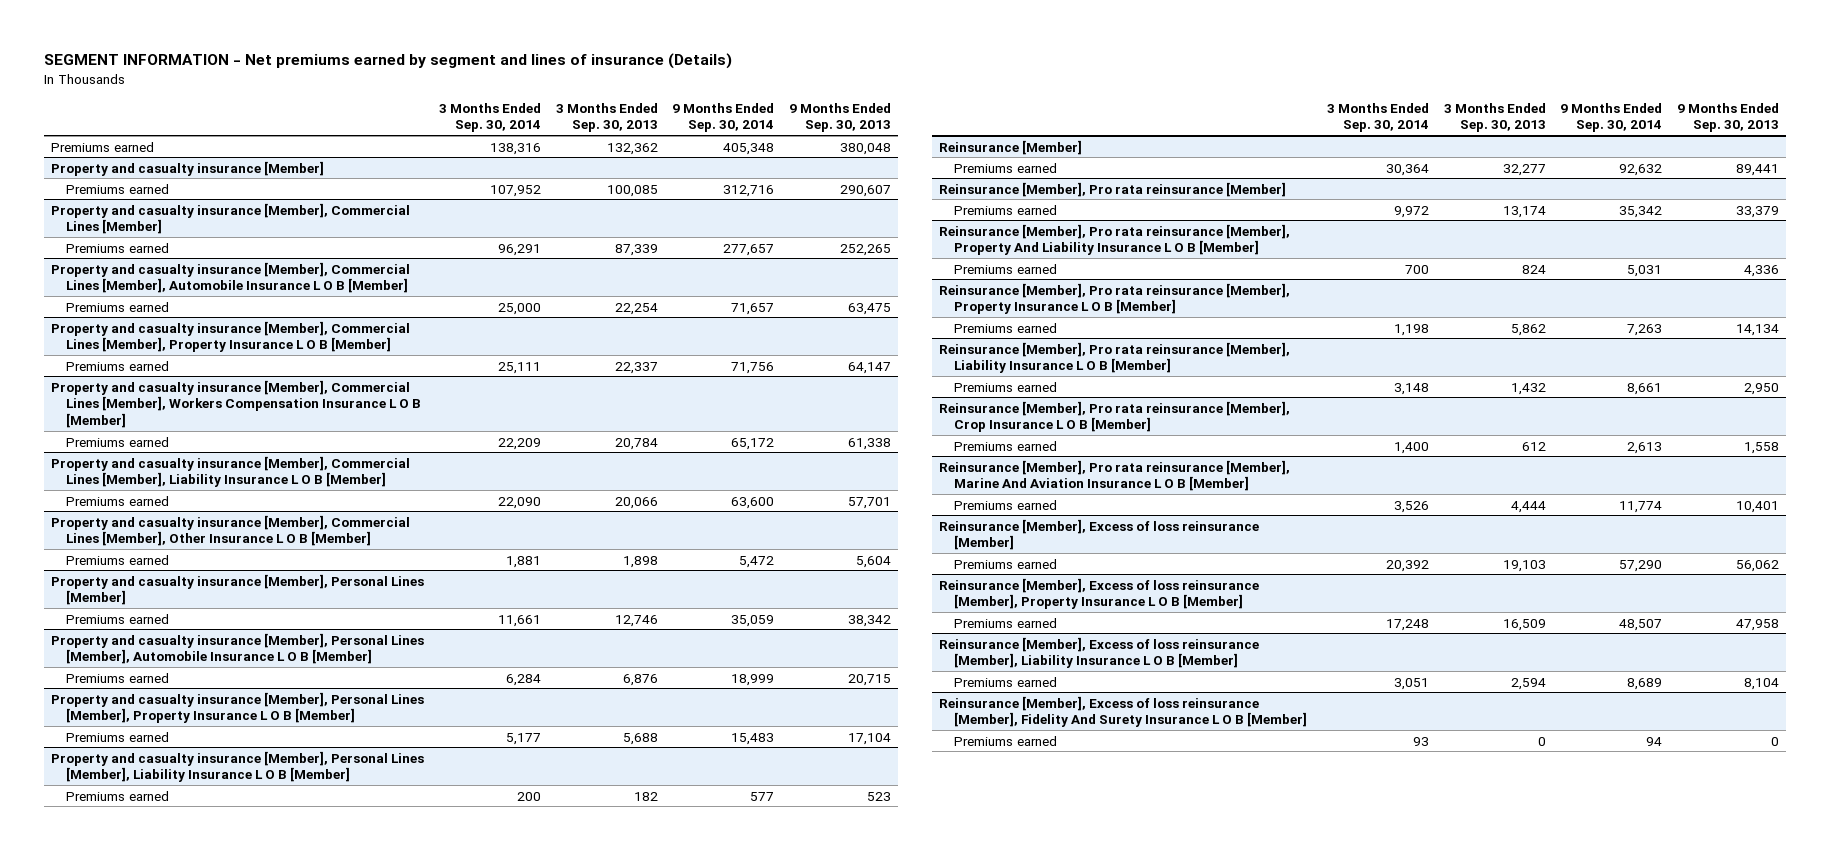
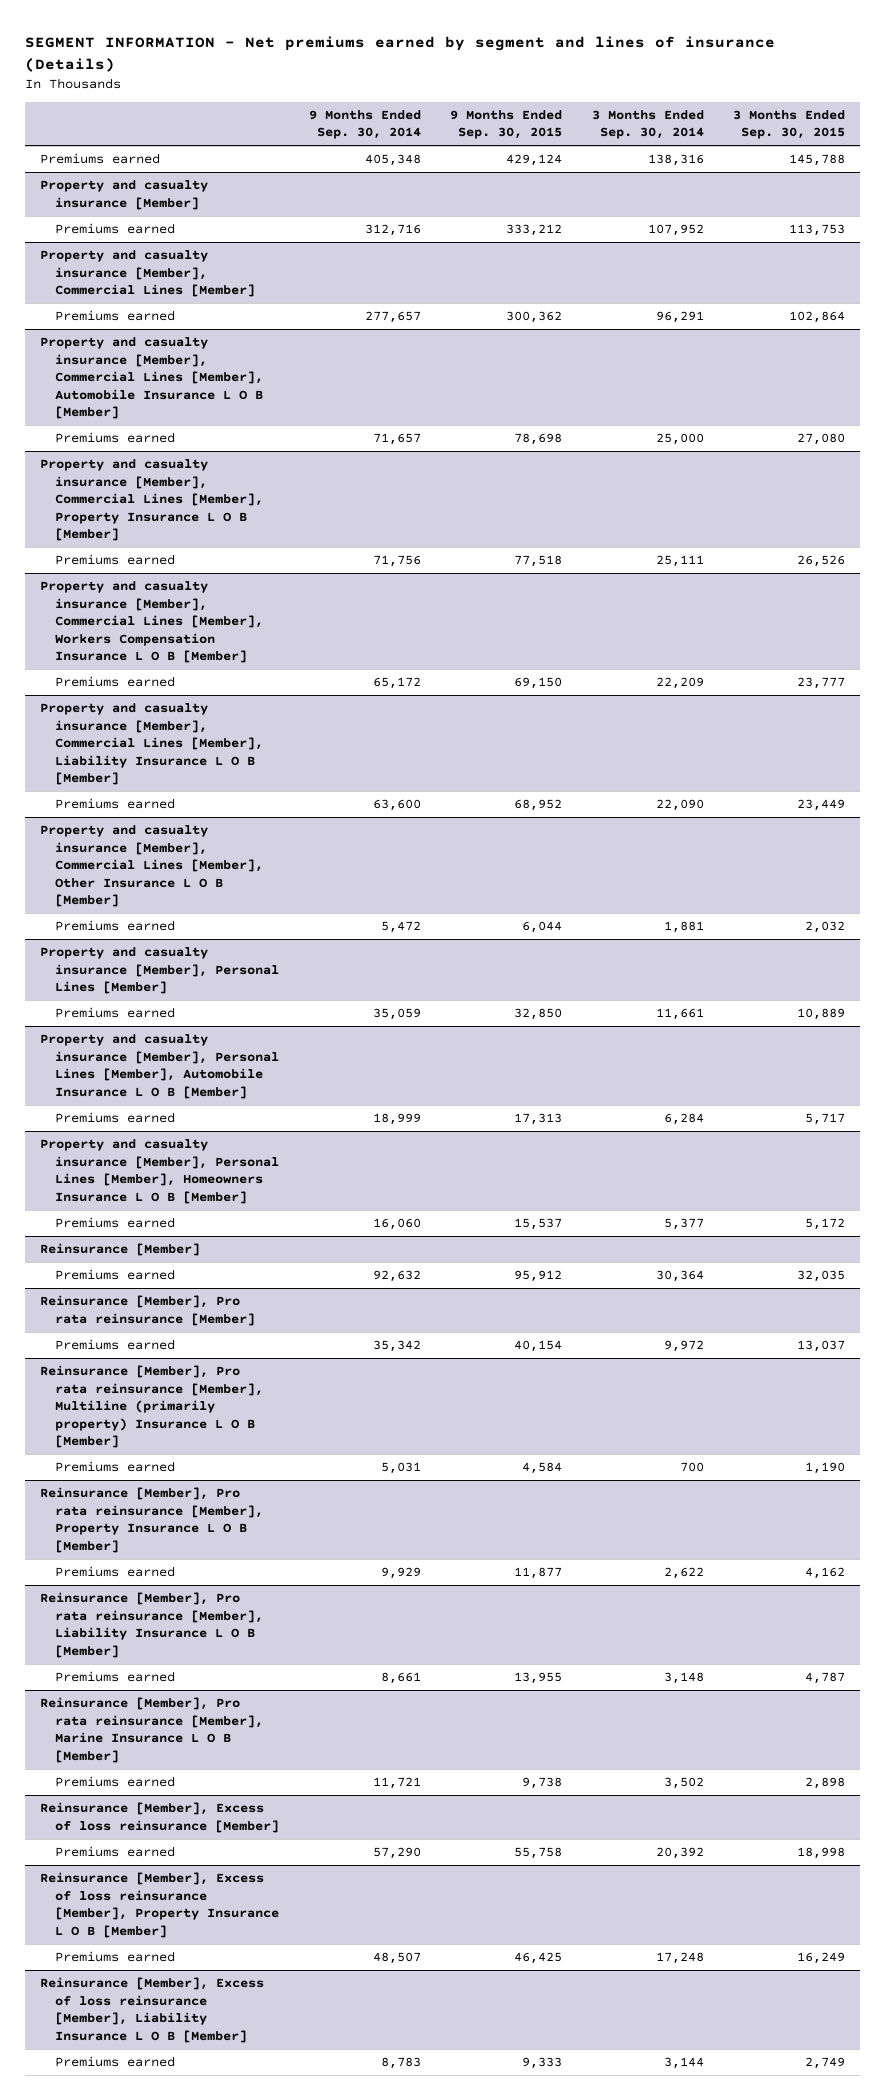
- | 3 Months Ended Sep. 30, 2014 | 3 Months Ended Sep. 30, 2013 | 9 Months Ended Sep. 30, 2014 | 9 Months Ended Sep. 30, 2013
+ | 9 Months Ended Sep. 30, 2014 | 9 Months Ended Sep. 30, 2015 | 3 Months Ended Sep. 30, 2014 | 3 Months Ended Sep. 30, 2015
- Property and casualty insurance [Member], Personal Lines [Member], Property Insurance L O B [Member]
- Premiums earned | 5,177 | 5,688 | 15,483 | 17,104
- Property and casualty insurance [Member], Personal Lines [Member], Liability Insurance L O B [Member]
- Premiums earned | 200 | 182 | 577 | 523
+ Property and casualty insurance [Member], Personal Lines [Member], Homeowners Insurance L O B [Member]
+ Premiums earned | 16,060 | 15,537 | 5,377 | 5,172
- Reinsurance [Member], Pro rata reinsurance [Member], Property And Liability Insurance L O B [Member]
+ Reinsurance [Member], Pro rata reinsurance [Member], Multiline (primarily property) Insurance L O B [Member]
@ Reinsurance [Member], Pro rata reinsurance [Member], Property Insurance L O B [Member]
- Premiums earned | 1,198 | 5,862 | 7,263 | 14,134
+ Premiums earned | 9,929 | 11,877 | 2,622 | 4,162
- Reinsurance [Member], Pro rata reinsurance [Member], Crop Insurance L O B [Member]
- Premiums earned | 1,400 | 612 | 2,613 | 1,558
- Reinsurance [Member], Pro rata reinsurance [Member], Marine And Aviation Insurance L O B [Member]
- Premiums earned | 3,526 | 4,444 | 11,774 | 10,401
+ Reinsurance [Member], Pro rata reinsurance [Member], Marine Insurance L O B [Member]
+ Premiums earned | 11,721 | 9,738 | 3,502 | 2,898
@ Reinsurance [Member], Excess of loss reinsurance [Member], Liability Insurance L O B [Member]
- Premiums earned | 3,051 | 2,594 | 8,689 | 8,104
- Reinsurance [Member], Excess of loss reinsurance [Member], Fidelity And Surety Insurance L O B [Member]
- Premiums earned | 93 | 0 | 94 | 0
@ Reinsurance [Member], Excess of loss reinsurance [Member], Liability Insurance L O B [Member]
+ Premiums earned | 8,783 | 9,333 | 3,144 | 2,749

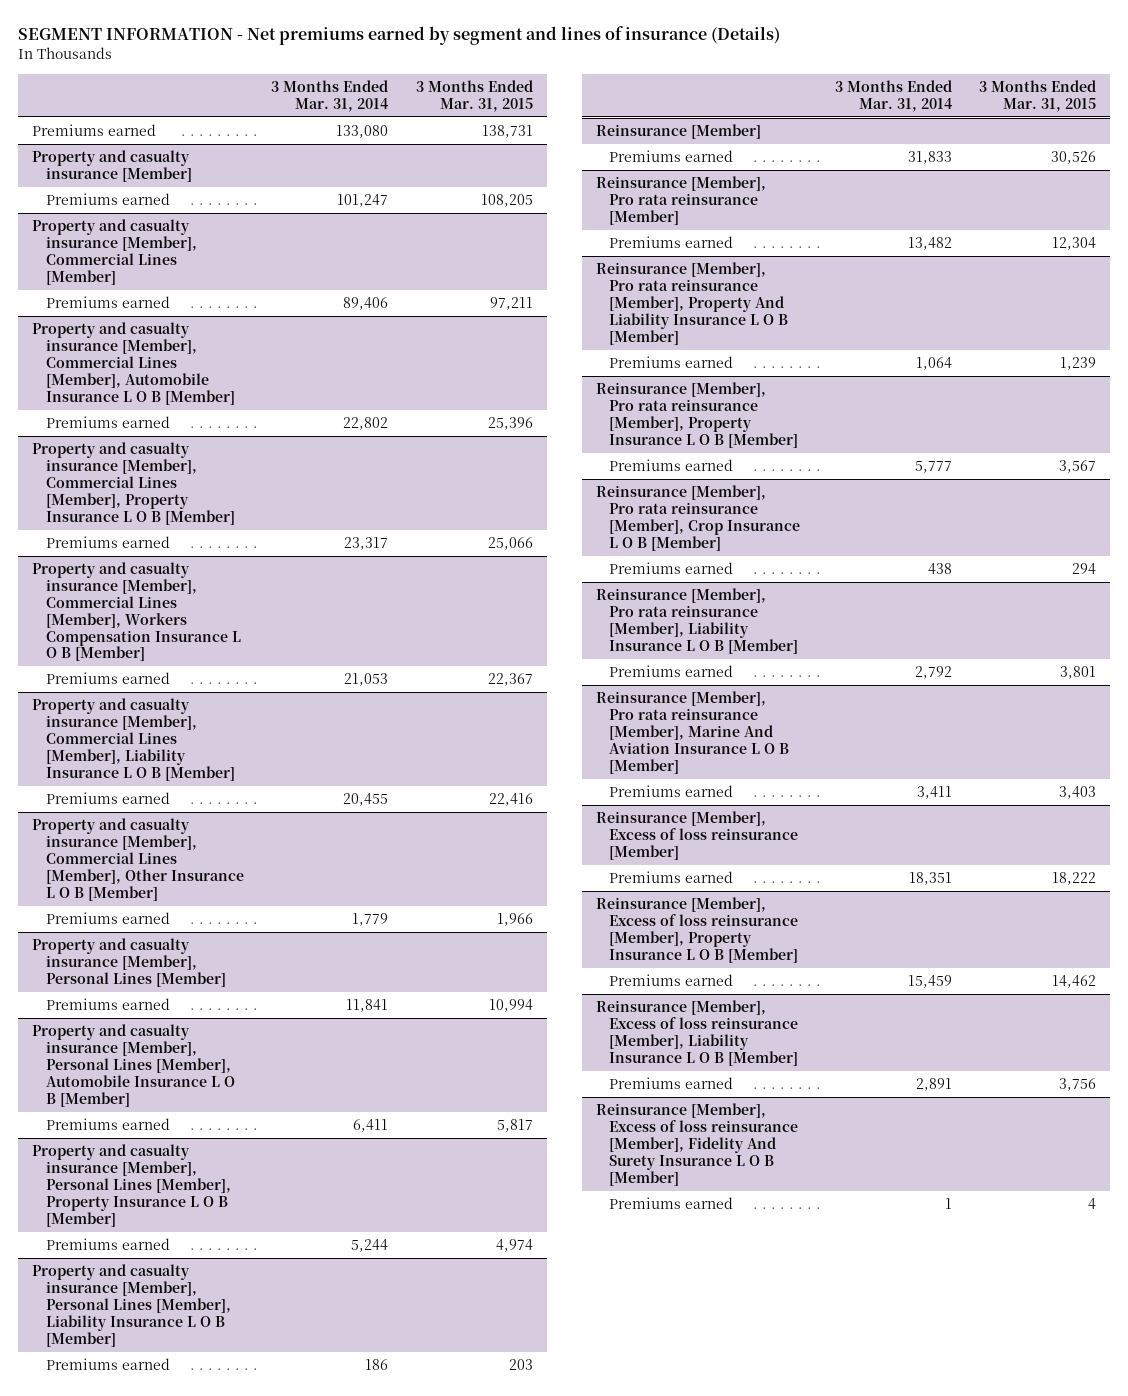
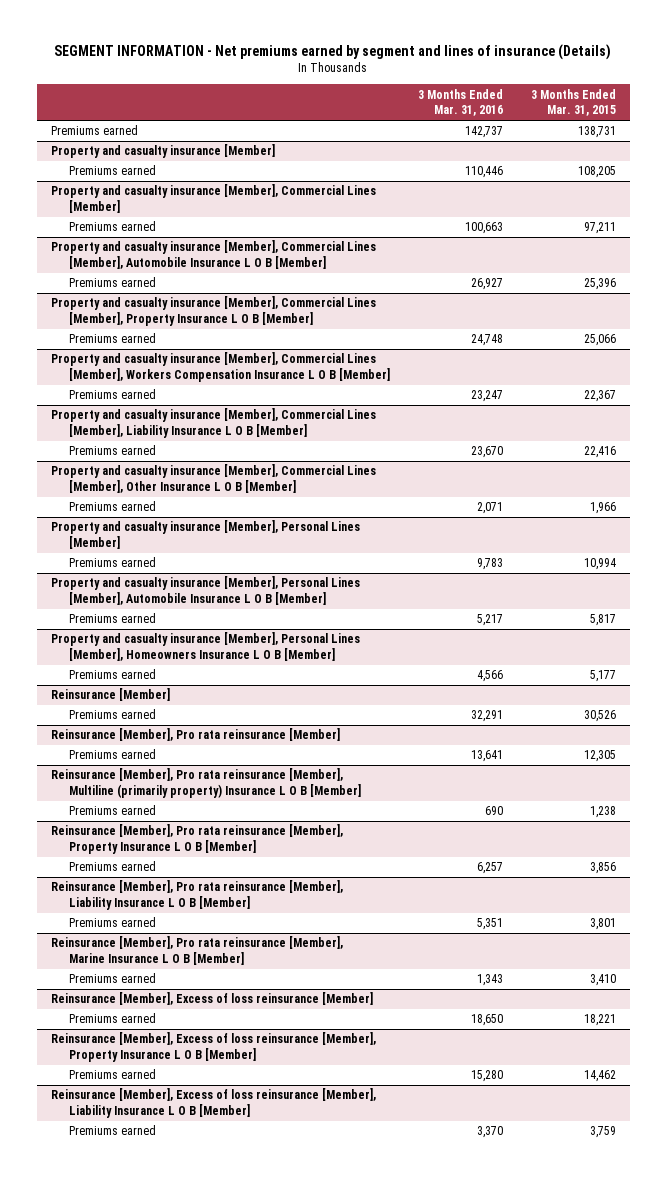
- | 3 Months Ended Mar. 31, 2014 | 3 Months Ended Mar. 31, 2015
+ | 3 Months Ended Mar. 31, 2016 | 3 Months Ended Mar. 31, 2015
- Property and casualty insurance [Member], Personal Lines [Member], Property Insurance L O B [Member]
- Premiums earned | 5,244 | 4,974
- Property and casualty insurance [Member], Personal Lines [Member], Liability Insurance L O B [Member]
- Premiums earned | 186 | 203
+ Property and casualty insurance [Member], Personal Lines [Member], Homeowners Insurance L O B [Member]
+ Premiums earned | 4,566 | 5,177
@ Reinsurance [Member], Pro rata reinsurance [Member]
- Premiums earned | 13,482 | 12,304
- Reinsurance [Member], Pro rata reinsurance [Member], Property And Liability Insurance L O B [Member]
- Premiums earned | 1,064 | 1,239
@ Reinsurance [Member], Pro rata reinsurance [Member]
+ Premiums earned | 13,641 | 12,305
+ Reinsurance [Member], Pro rata reinsurance [Member], Multiline (primarily property) Insurance L O B [Member]
+ Premiums earned | 690 | 1,238
@ Reinsurance [Member], Pro rata reinsurance [Member], Property Insurance L O B [Member]
- Premiums earned | 5,777 | 3,567
- Reinsurance [Member], Pro rata reinsurance [Member], Crop Insurance L O B [Member]
- Premiums earned | 438 | 294
@ Reinsurance [Member], Pro rata reinsurance [Member], Property Insurance L O B [Member]
+ Premiums earned | 6,257 | 3,856
- Reinsurance [Member], Pro rata reinsurance [Member], Marine And Aviation Insurance L O B [Member]
- Premiums earned | 3,411 | 3,403
+ Reinsurance [Member], Pro rata reinsurance [Member], Marine Insurance L O B [Member]
+ Premiums earned | 1,343 | 3,410
@ Reinsurance [Member], Excess of loss reinsurance [Member]
- Premiums earned | 18,351 | 18,222
+ Premiums earned | 18,650 | 18,221
@ Reinsurance [Member], Excess of loss reinsurance [Member], Liability Insurance L O B [Member]
- Premiums earned | 2,891 | 3,756
- Reinsurance [Member], Excess of loss reinsurance [Member], Fidelity And Surety Insurance L O B [Member]
- Premiums earned | 1 | 4
@ Reinsurance [Member], Excess of loss reinsurance [Member], Liability Insurance L O B [Member]
+ Premiums earned | 3,370 | 3,759

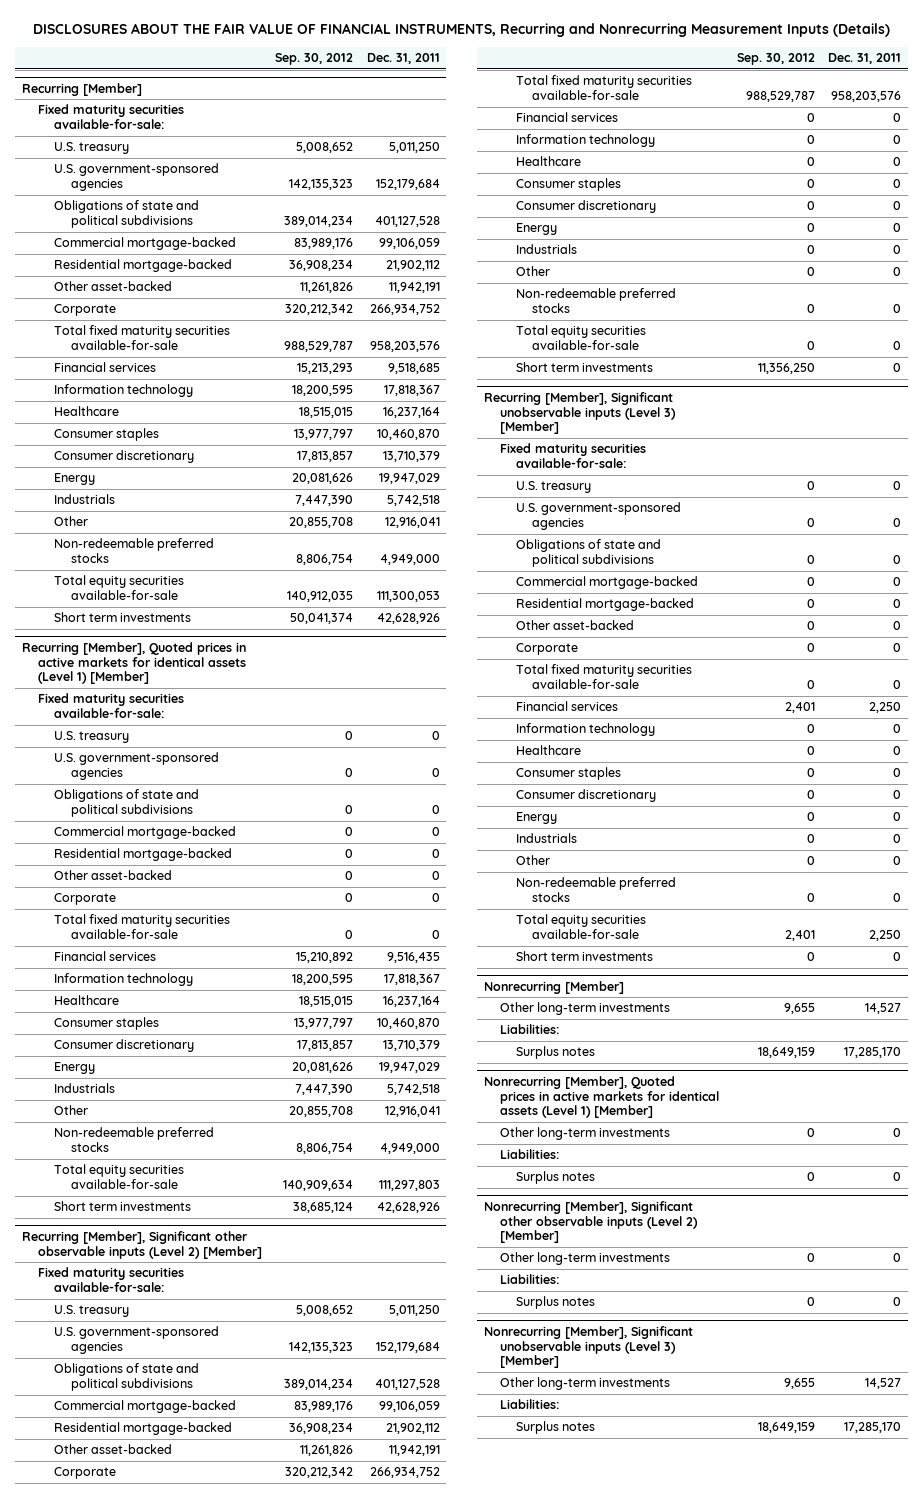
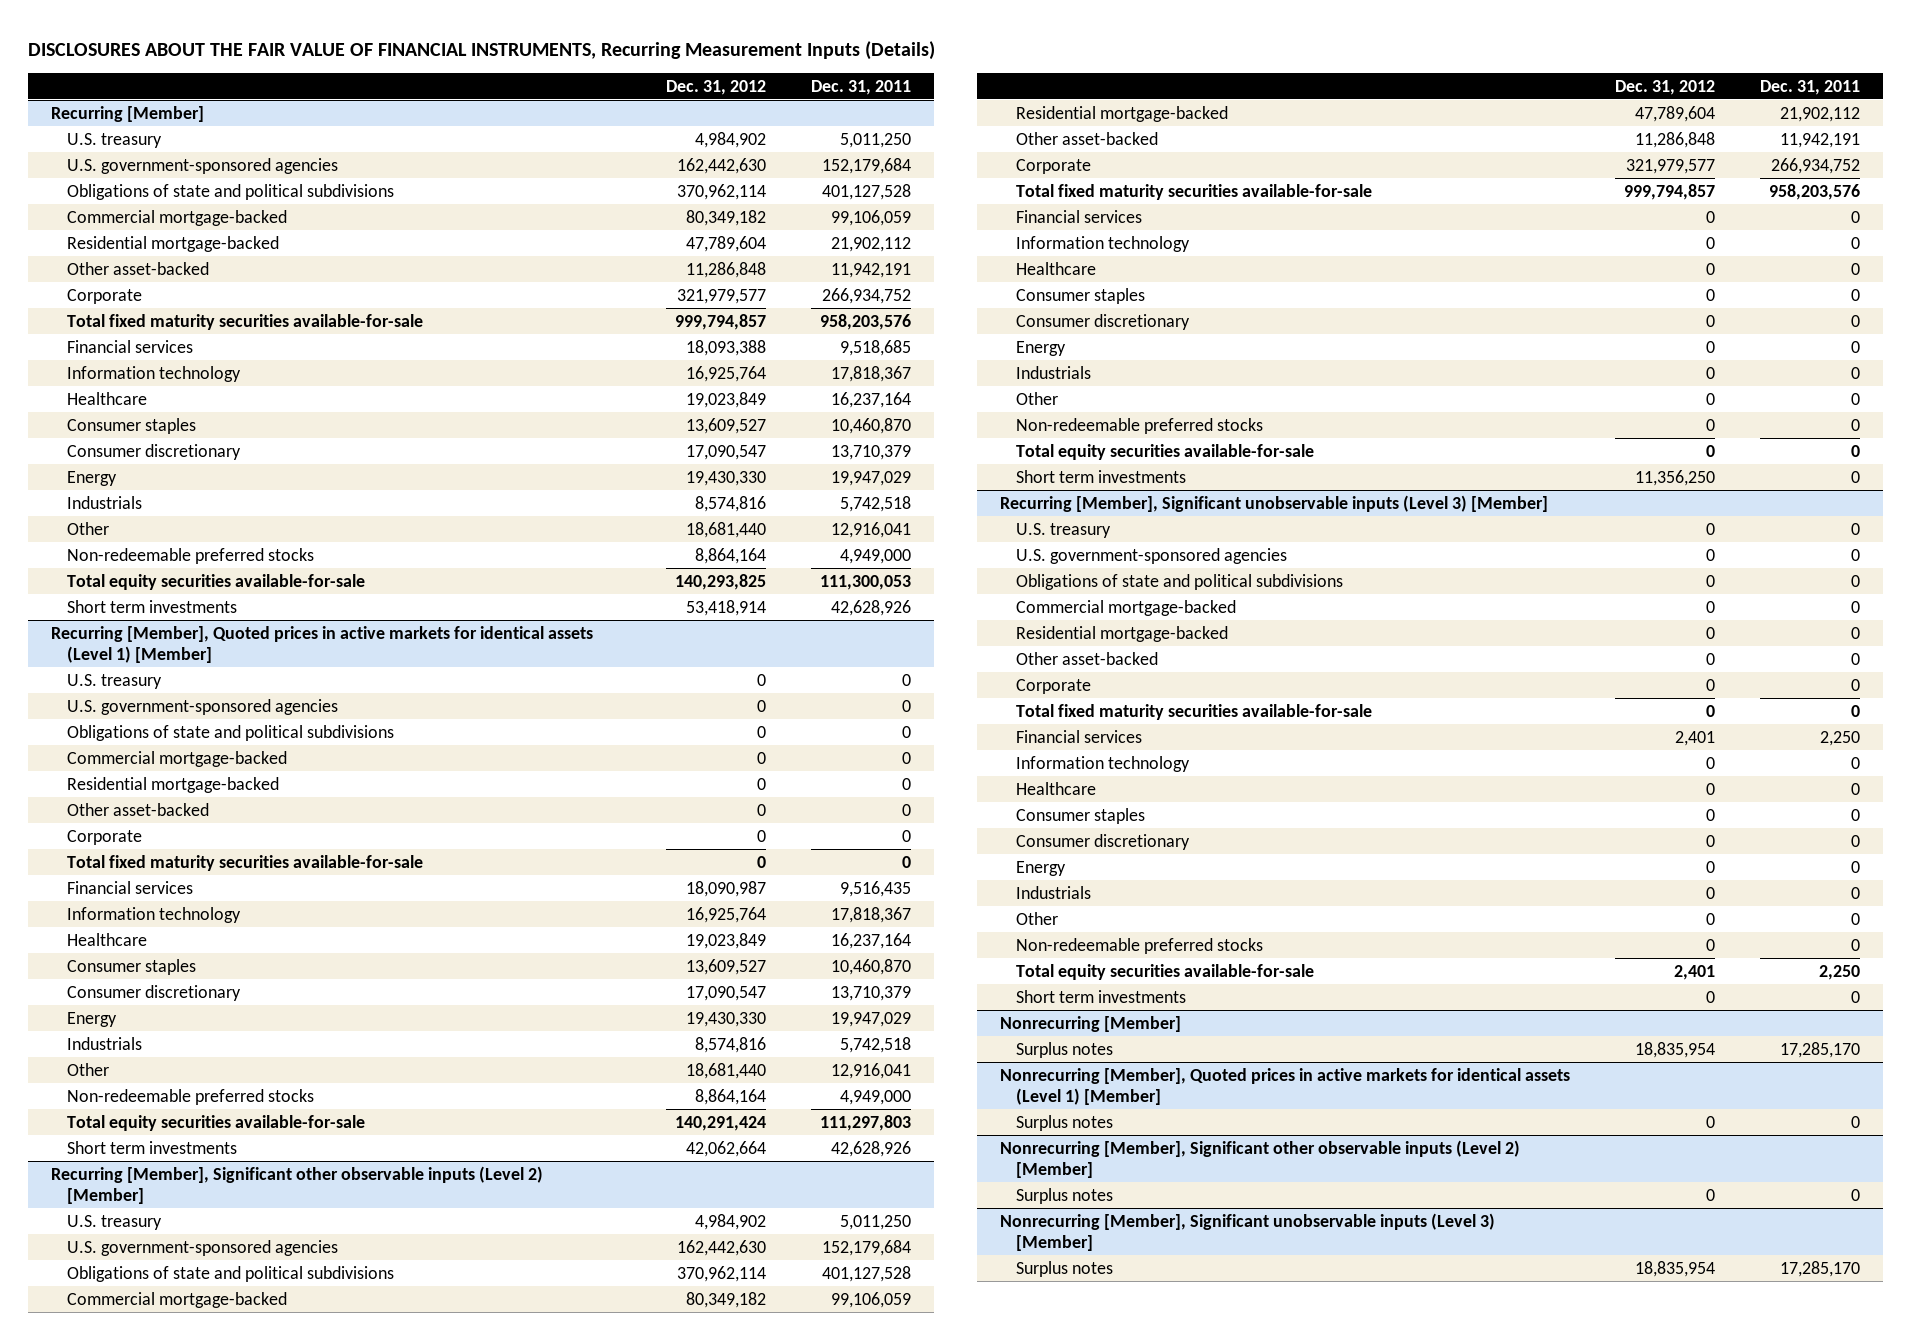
- DISCLOSURES ABOUT THE FAIR VALUE OF FINANCIAL INSTRUMENTS, Recurring and Nonrecurring Measurement Inputs (Details)
+ DISCLOSURES ABOUT THE FAIR VALUE OF FINANCIAL INSTRUMENTS, Recurring Measurement Inputs (Details)
- | Sep. 30, 2012 | Dec. 31, 2011
+ | Dec. 31, 2012 | Dec. 31, 2011
@ Recurring [Member]
- Fixed maturity securities available-for-sale:
@ Recurring [Member], Quoted prices in active markets for identical assets (Level 1) [Member]
- Fixed maturity securities available-for-sale:
@ Recurring [Member], Significant other observable inputs (Level 2) [Member]
- Fixed maturity securities available-for-sale:
@ Recurring [Member], Significant unobservable inputs (Level 3) [Member]
- Fixed maturity securities available-for-sale:
@ Nonrecurring [Member]
- Other long-term investments | 9,655 | 14,527
- Liabilities:
@ Nonrecurring [Member], Quoted prices in active markets for identical assets (Level 1) [Member]
- Other long-term investments | 0 | 0
- Liabilities:
@ Nonrecurring [Member], Significant other observable inputs (Level 2) [Member]
- Other long-term investments | 0 | 0
- Liabilities:
@ Nonrecurring [Member], Significant unobservable inputs (Level 3) [Member]
- Other long-term investments | 9,655 | 14,527
- Liabilities:

